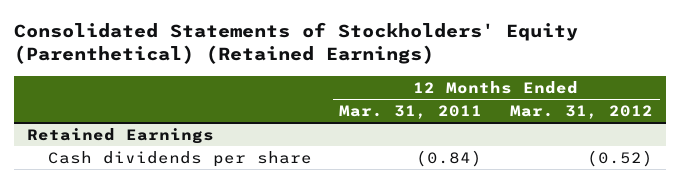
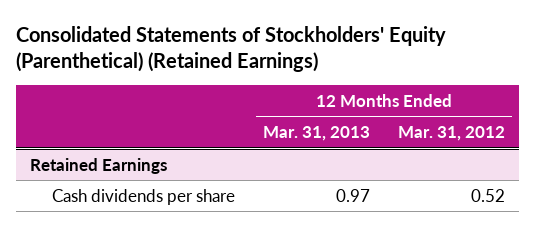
- | 12 Months Ended Mar. 31, 2011 | 12 Months Ended Mar. 31, 2012
+ | 12 Months Ended Mar. 31, 2013 | 12 Months Ended Mar. 31, 2012
@ Retained Earnings
- Cash dividends per share | (0.84) | (0.52)
+ Cash dividends per share | 0.97 | 0.52

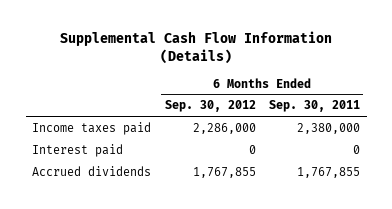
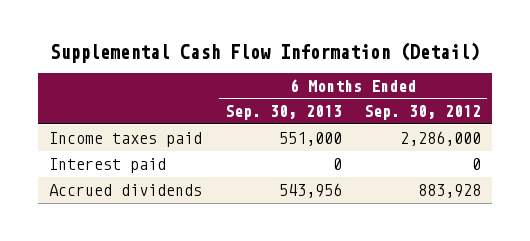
- Supplemental Cash Flow Information (Details)
+ Supplemental Cash Flow Information (Detail)
- | 6 Months Ended Sep. 30, 2012 | 6 Months Ended Sep. 30, 2011
+ | 6 Months Ended Sep. 30, 2013 | 6 Months Ended Sep. 30, 2012
- Accrued dividends | 1,767,855 | 1,767,855
+ Accrued dividends | 543,956 | 883,928

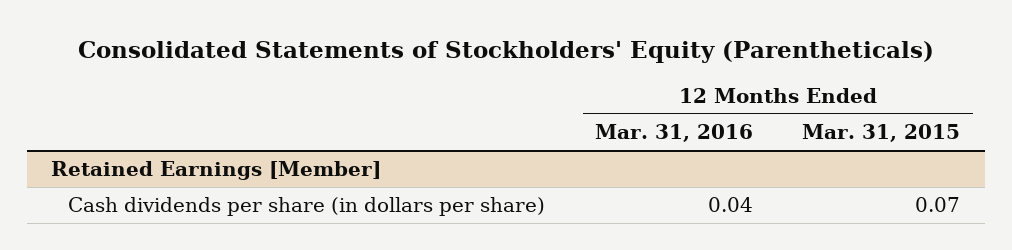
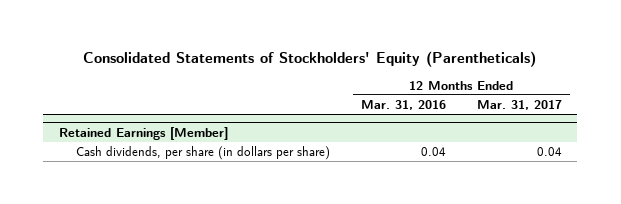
- | 12 Months Ended Mar. 31, 2016 | 12 Months Ended Mar. 31, 2015
+ | 12 Months Ended Mar. 31, 2016 | 12 Months Ended Mar. 31, 2017
@ Retained Earnings [Member]
- Cash dividends per share (in dollars per share) | 0.04 | 0.07
+ Cash dividends, per share (in dollars per share) | 0.04 | 0.04

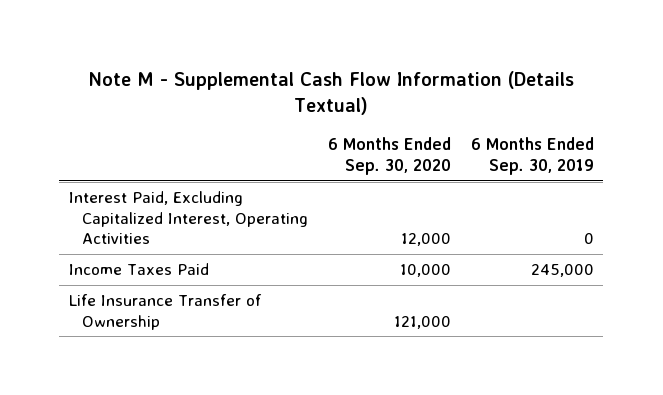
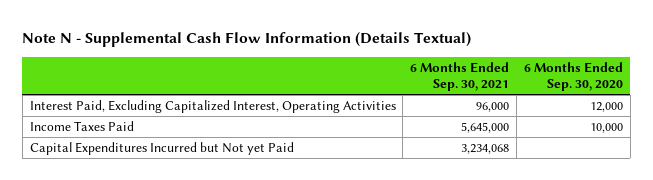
- Note M - Supplemental Cash Flow Information (Details Textual)
+ Note N - Supplemental Cash Flow Information (Details Textual)
- | 6 Months Ended Sep. 30, 2020 | 6 Months Ended Sep. 30, 2019
+ | 6 Months Ended Sep. 30, 2021 | 6 Months Ended Sep. 30, 2020
- Life Insurance Transfer of Ownership | 121,000 |
+ Capital Expenditures Incurred but Not yet Paid | 3,234,068 |

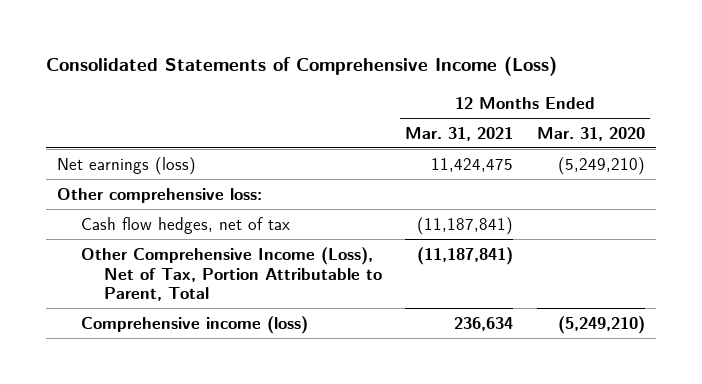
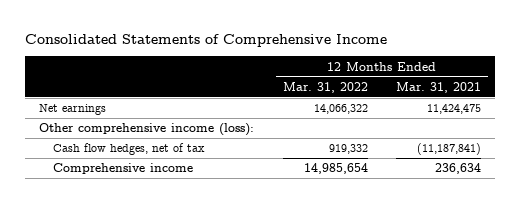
- Consolidated Statements of Comprehensive Income (Loss)
+ Consolidated Statements of Comprehensive Income
- | 12 Months Ended Mar. 31, 2021 | 12 Months Ended Mar. 31, 2020
+ | 12 Months Ended Mar. 31, 2022 | 12 Months Ended Mar. 31, 2021
- Net earnings (loss) | 11,424,475 | (5,249,210)
- Other comprehensive loss:
+ Net earnings | 14,066,322 | 11,424,475
+ Other comprehensive income (loss):
- Other Comprehensive Income (Loss), Net of Tax, Portion Attributable to Parent, Total | (11,187,841) |
- Comprehensive income (loss) | 236,634 | (5,249,210)
+ Comprehensive income | 14,985,654 | 236,634

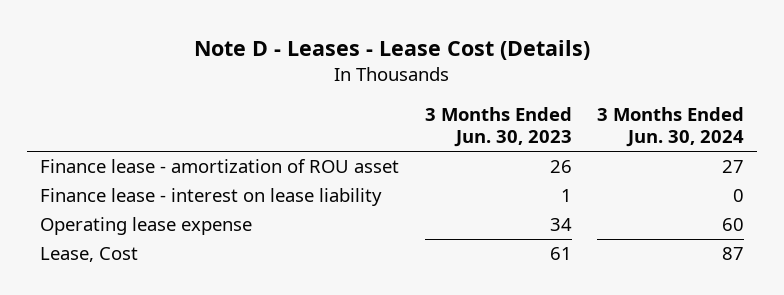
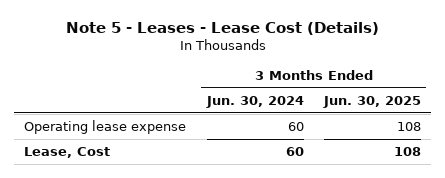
- Note D - Leases - Lease Cost (Details)
+ Note 5 - Leases - Lease Cost (Details)
- | 3 Months Ended Jun. 30, 2023 | 3 Months Ended Jun. 30, 2024
+ | 3 Months Ended Jun. 30, 2024 | 3 Months Ended Jun. 30, 2025
- Finance lease - amortization of ROU asset | 26 | 27
- Finance lease - interest on lease liability | 1 | 0
- Lease, Cost | 61 | 87
+ Lease, Cost | 60 | 108

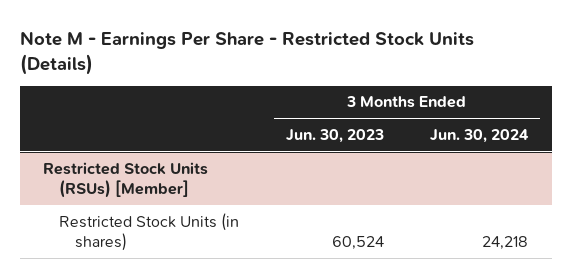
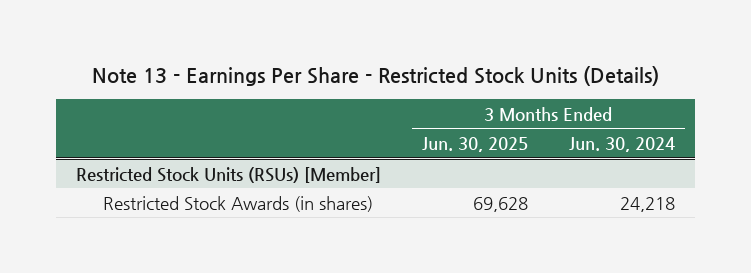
- Note M - Earnings Per Share - Restricted Stock Units (Details)
+ Note 13 - Earnings Per Share - Restricted Stock Units (Details)
- | 3 Months Ended Jun. 30, 2023 | 3 Months Ended Jun. 30, 2024
+ | 3 Months Ended Jun. 30, 2025 | 3 Months Ended Jun. 30, 2024
@ Restricted Stock Units (RSUs) [Member]
- Restricted Stock Units (in shares) | 60,524 | 24,218
+ Restricted Stock Awards (in shares) | 69,628 | 24,218

